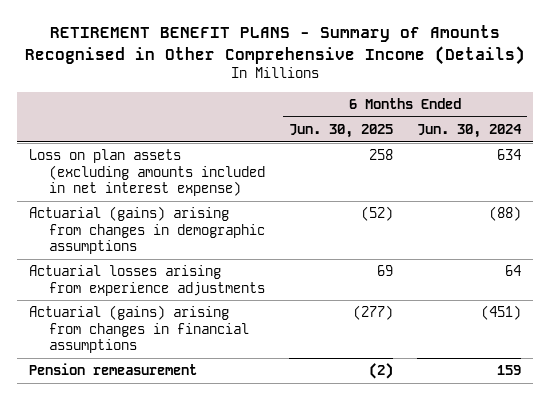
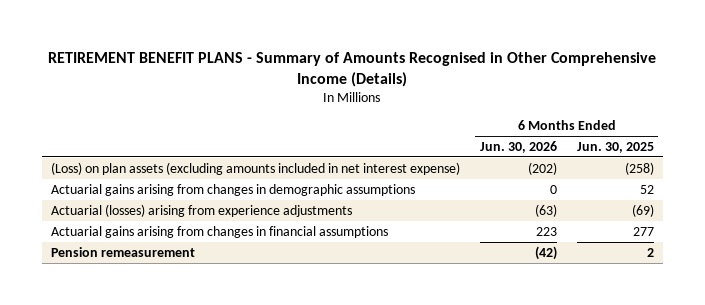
- | 6 Months Ended Jun. 30, 2025 | 6 Months Ended Jun. 30, 2024
+ | 6 Months Ended Jun. 30, 2026 | 6 Months Ended Jun. 30, 2025
- Loss on plan assets (excluding amounts included in net interest expense) | 258 | 634
- Actuarial (gains) arising from changes in demographic assumptions | (52) | (88)
- Actuarial losses arising from experience adjustments | 69 | 64
- Actuarial (gains) arising from changes in financial assumptions | (277) | (451)
- Pension remeasurement | (2) | 159
+ (Loss) on plan assets (excluding amounts included in net interest expense) | (202) | (258)
+ Actuarial gains arising from changes in demographic assumptions | 0 | 52
+ Actuarial (losses) arising from experience adjustments | (63) | (69)
+ Actuarial gains arising from changes in financial assumptions | 223 | 277
+ Pension remeasurement | (42) | 2

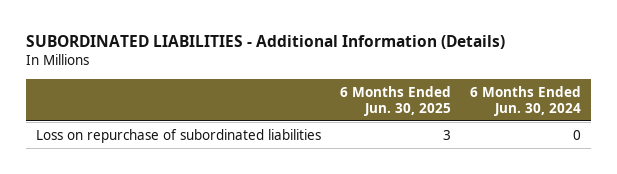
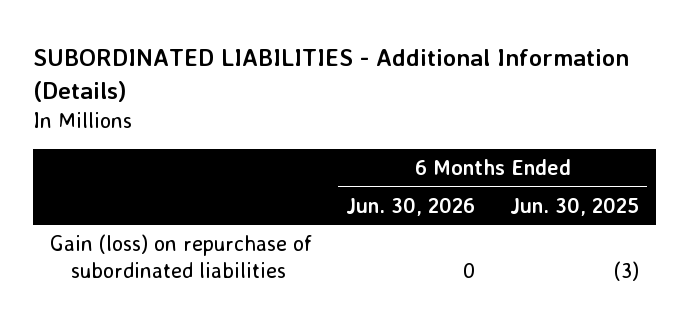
- | 6 Months Ended Jun. 30, 2025 | 6 Months Ended Jun. 30, 2024
+ | 6 Months Ended Jun. 30, 2026 | 6 Months Ended Jun. 30, 2025
- Loss on repurchase of subordinated liabilities | 3 | 0
+ Gain (loss) on repurchase of subordinated liabilities | 0 | (3)

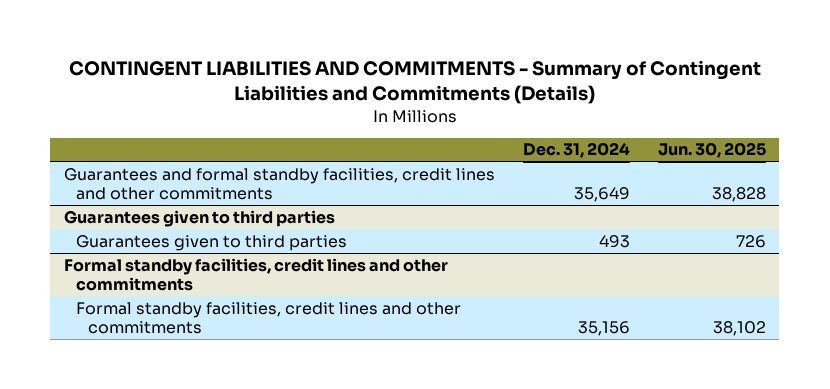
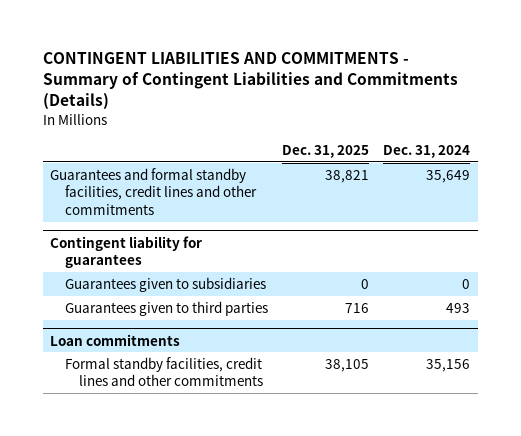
- | Dec. 31, 2024 | Jun. 30, 2025
+ | Dec. 31, 2025 | Dec. 31, 2024
- Guarantees given to third parties
+ Contingent liability for guarantees
+ Guarantees given to subsidiaries | 0 | 0
- Formal standby facilities, credit lines and other commitments
+ Loan commitments

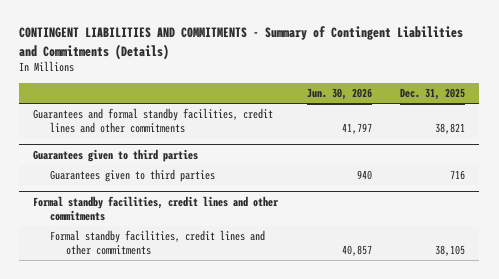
- | Dec. 31, 2025 | Dec. 31, 2024
+ | Jun. 30, 2026 | Dec. 31, 2025
- Contingent liability for guarantees
- Guarantees given to subsidiaries | 0 | 0
+ Guarantees given to third parties
- Loan commitments
+ Formal standby facilities, credit lines and other commitments

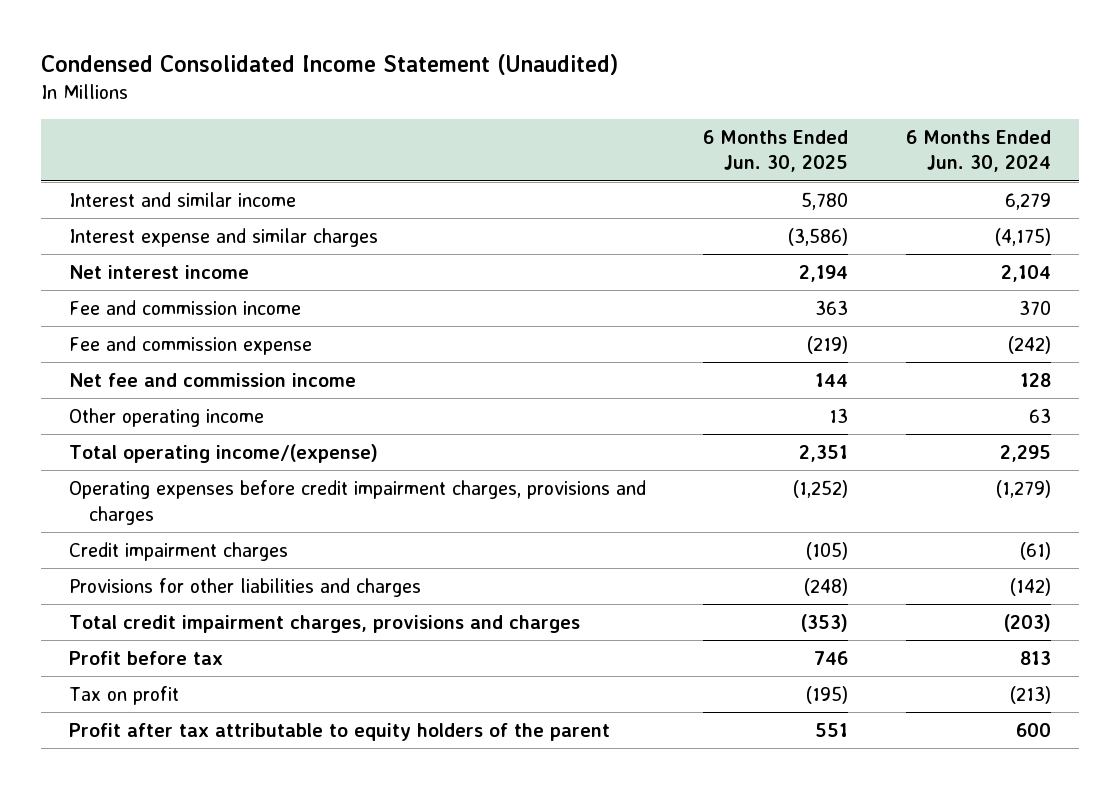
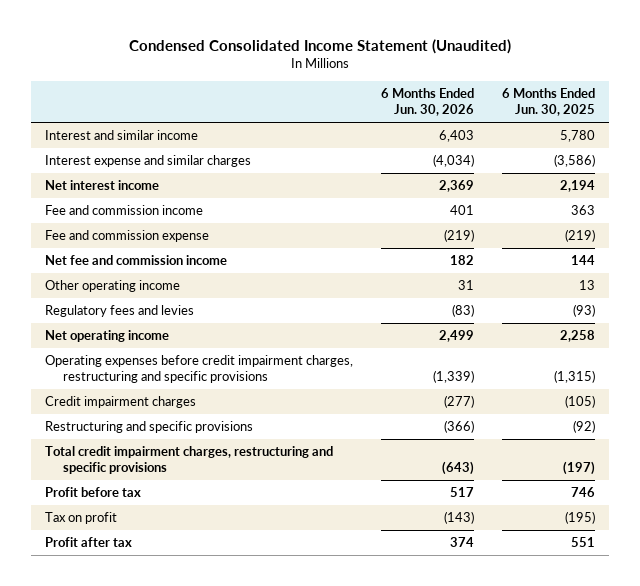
- | 6 Months Ended Jun. 30, 2025 | 6 Months Ended Jun. 30, 2024
+ | 6 Months Ended Jun. 30, 2026 | 6 Months Ended Jun. 30, 2025
- Total operating income/(expense) | 2,351 | 2,295
- Operating expenses before credit impairment charges, provisions and charges | (1,252) | (1,279)
+ Regulatory fees and levies | (83) | (93)
+ Net operating income | 2,499 | 2,258
+ Operating expenses before credit impairment charges, restructuring and specific provisions | (1,339) | (1,315)
- Provisions for other liabilities and charges | (248) | (142)
- Total credit impairment charges, provisions and charges | (353) | (203)
+ Restructuring and specific provisions | (366) | (92)
+ Total credit impairment charges, restructuring and specific provisions | (643) | (197)
- Profit after tax attributable to equity holders of the parent | 551 | 600
+ Profit after tax | 374 | 551

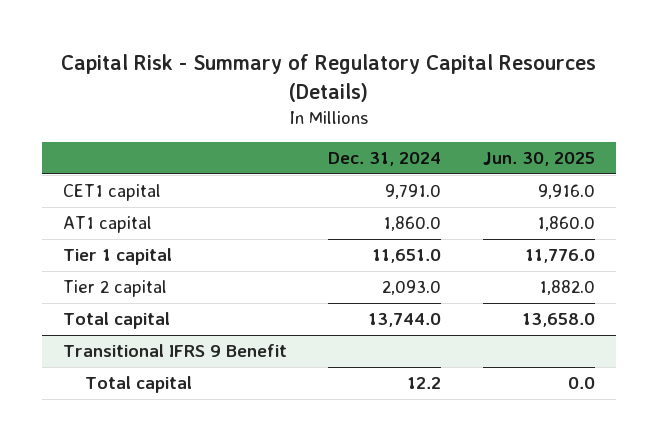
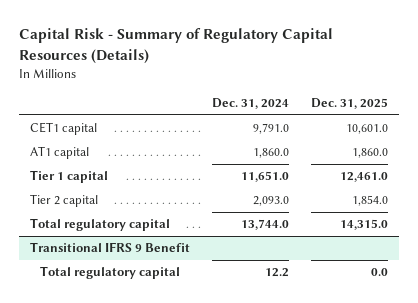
- | Dec. 31, 2024 | Jun. 30, 2025
+ | Dec. 31, 2024 | Dec. 31, 2025
- Total capital | 13,744.0 | 13,658.0
+ Total regulatory capital | 13,744.0 | 14,315.0
@ Transitional IFRS 9 Benefit
- Total capital | 12.2 | 0.0
+ Total regulatory capital | 12.2 | 0.0

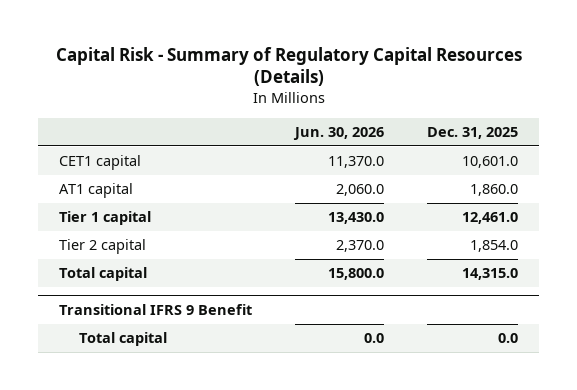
- | Dec. 31, 2024 | Dec. 31, 2025
+ | Jun. 30, 2026 | Dec. 31, 2025
- Total regulatory capital | 13,744.0 | 14,315.0
+ Total capital | 15,800.0 | 14,315.0
@ Transitional IFRS 9 Benefit
- Total regulatory capital | 12.2 | 0.0
+ Total capital | 0.0 | 0.0

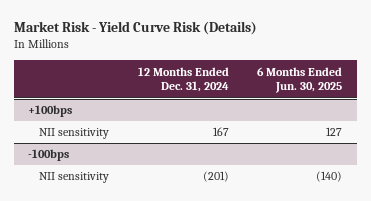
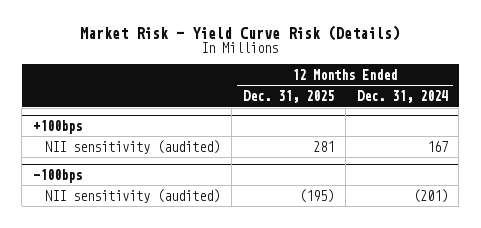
- | 12 Months Ended Dec. 31, 2024 | 6 Months Ended Jun. 30, 2025
+ | 12 Months Ended Dec. 31, 2025 | 12 Months Ended Dec. 31, 2024
@ +100bps
- NII sensitivity | 167 | 127
+ NII sensitivity (audited) | 281 | 167
@ -100bps
- NII sensitivity | (201) | (140)
+ NII sensitivity (audited) | (195) | (201)

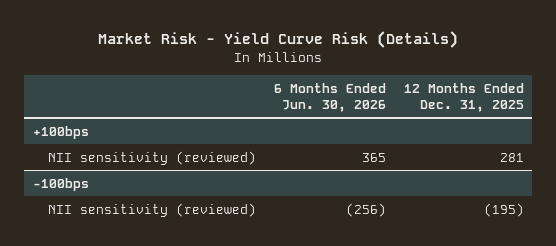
- | 12 Months Ended Dec. 31, 2025 | 12 Months Ended Dec. 31, 2024
+ | 6 Months Ended Jun. 30, 2026 | 12 Months Ended Dec. 31, 2025
@ +100bps
- NII sensitivity (audited) | 281 | 167
+ NII sensitivity (reviewed) | 365 | 281
@ -100bps
- NII sensitivity (audited) | (195) | (201)
+ NII sensitivity (reviewed) | (256) | (195)

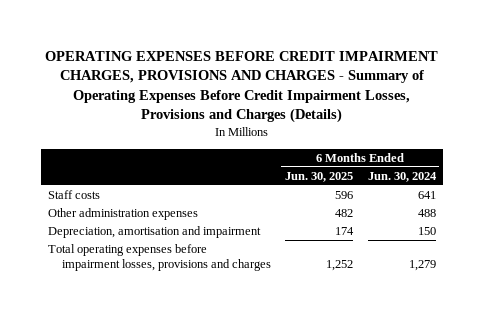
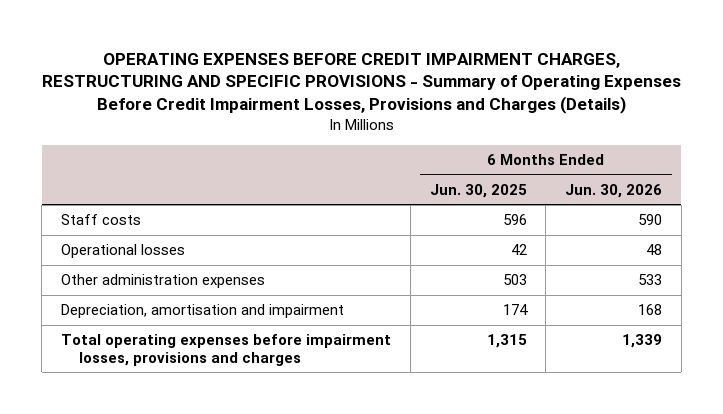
- OPERATING EXPENSES BEFORE CREDIT IMPAIRMENT CHARGES, PROVISIONS AND CHARGES - Summary of Operating Expenses Before Credit Impairment Losses, Provisions and Charges (Details)
+ OPERATING EXPENSES BEFORE CREDIT IMPAIRMENT CHARGES, RESTRUCTURING AND SPECIFIC PROVISIONS - Summary of Operating Expenses Before Credit Impairment Losses, Provisions and Charges (Details)
- | 6 Months Ended Jun. 30, 2025 | 6 Months Ended Jun. 30, 2024
+ | 6 Months Ended Jun. 30, 2025 | 6 Months Ended Jun. 30, 2026
- Other administration expenses | 482 | 488
+ Operational losses | 42 | 48
+ Other administration expenses | 503 | 533
- Total operating expenses before impairment losses, provisions and charges | 1,252 | 1,279
+ Total operating expenses before impairment losses, provisions and charges | 1,315 | 1,339

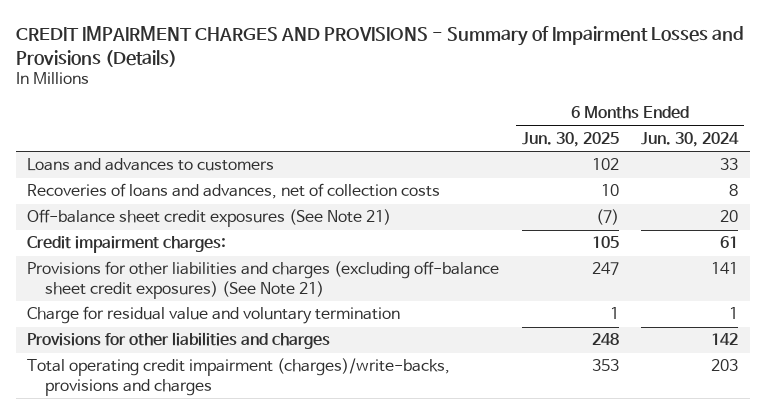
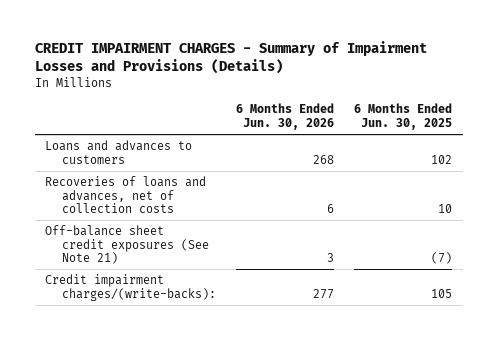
- CREDIT IMPAIRMENT CHARGES AND PROVISIONS - Summary of Impairment Losses and Provisions (Details)
+ CREDIT IMPAIRMENT CHARGES - Summary of Impairment Losses and Provisions (Details)
- | 6 Months Ended Jun. 30, 2025 | 6 Months Ended Jun. 30, 2024
+ | 6 Months Ended Jun. 30, 2026 | 6 Months Ended Jun. 30, 2025
- Credit impairment charges: | 105 | 61
- Provisions for other liabilities and charges (excluding off-balance sheet credit exposures) (See Note 21) | 247 | 141
- Charge for residual value and voluntary termination | 1 | 1
- Provisions for other liabilities and charges | 248 | 142
- Total operating credit impairment (charges)/write-backs, provisions and charges | 353 | 203
+ Credit impairment charges/(write-backs): | 277 | 105

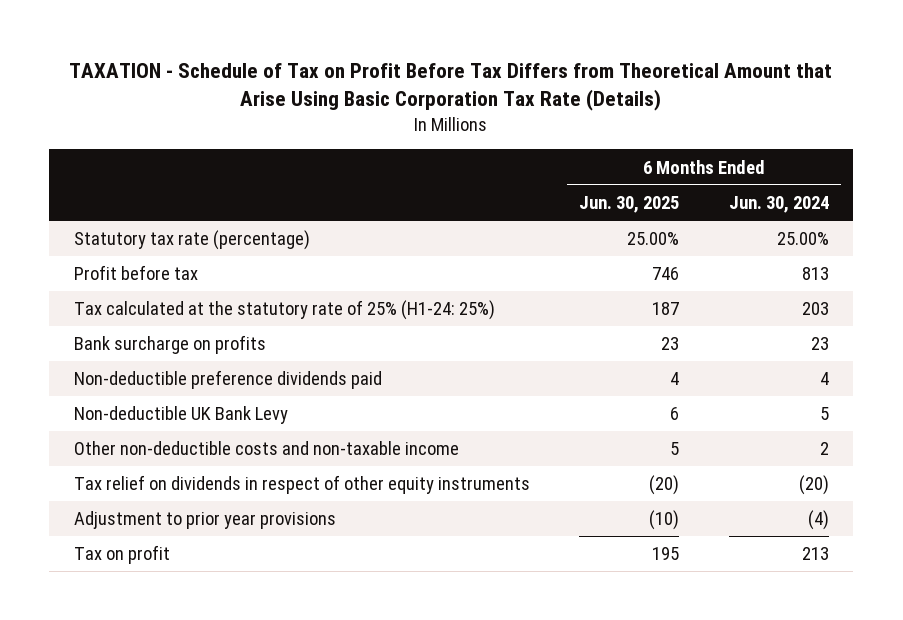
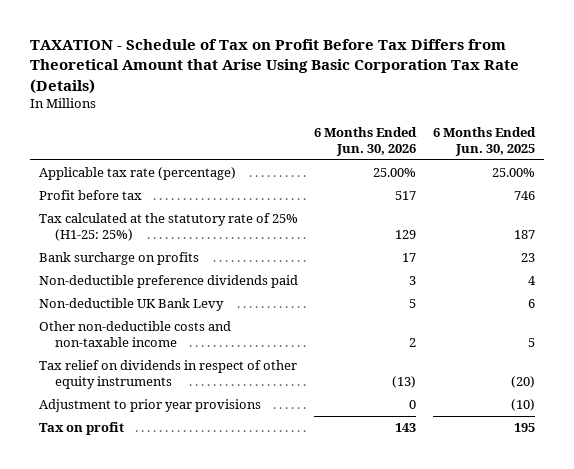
- | 6 Months Ended Jun. 30, 2025 | 6 Months Ended Jun. 30, 2024
+ | 6 Months Ended Jun. 30, 2026 | 6 Months Ended Jun. 30, 2025
- Statutory tax rate (percentage) | 25.00% | 25.00%
+ Applicable tax rate (percentage) | 25.00% | 25.00%
- Tax calculated at the statutory rate of 25% (H1-24: 25%) | 187 | 203
+ Tax calculated at the statutory rate of 25% (H1-25: 25%) | 129 | 187

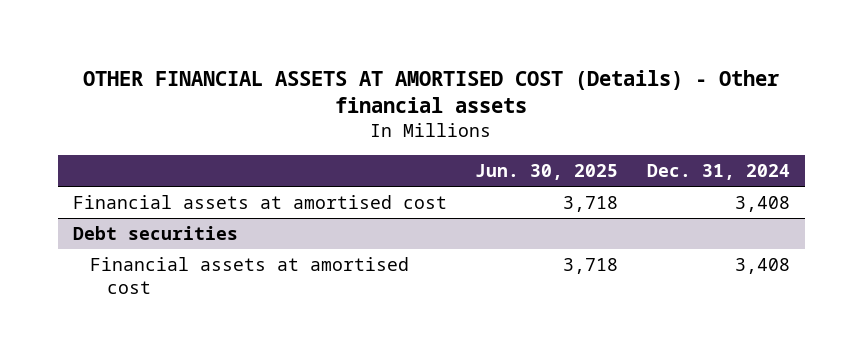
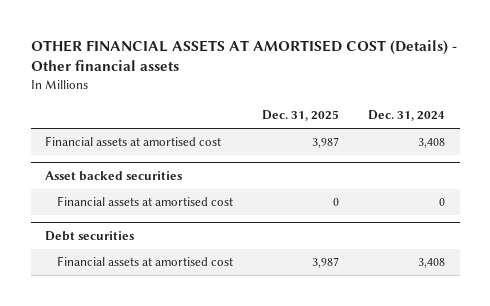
- | Jun. 30, 2025 | Dec. 31, 2024
+ | Dec. 31, 2025 | Dec. 31, 2024
+ Asset backed securities
+ Financial assets at amortised cost | 0 | 0

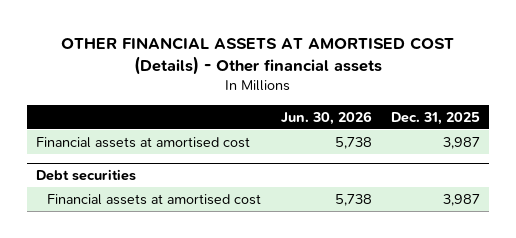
- | Dec. 31, 2025 | Dec. 31, 2024
+ | Jun. 30, 2026 | Dec. 31, 2025
- Asset backed securities
- Financial assets at amortised cost | 0 | 0

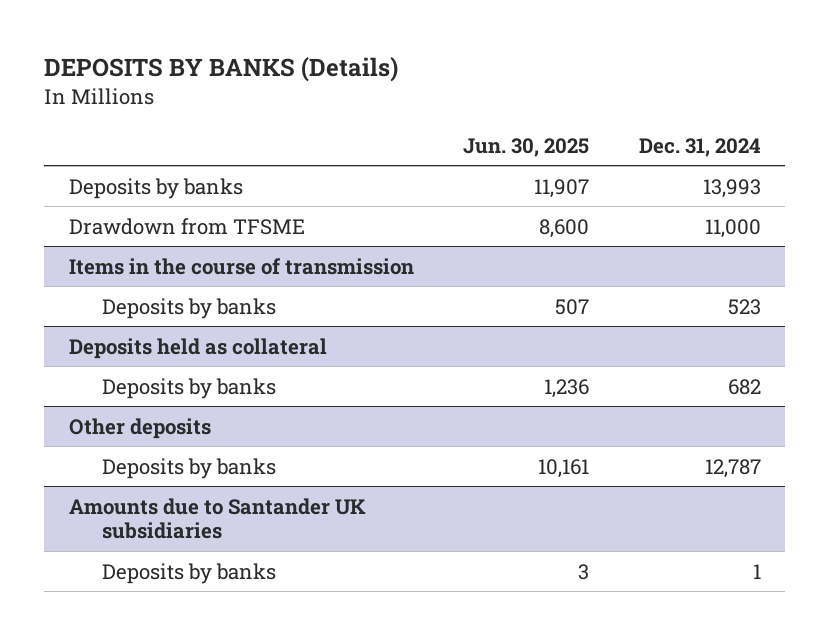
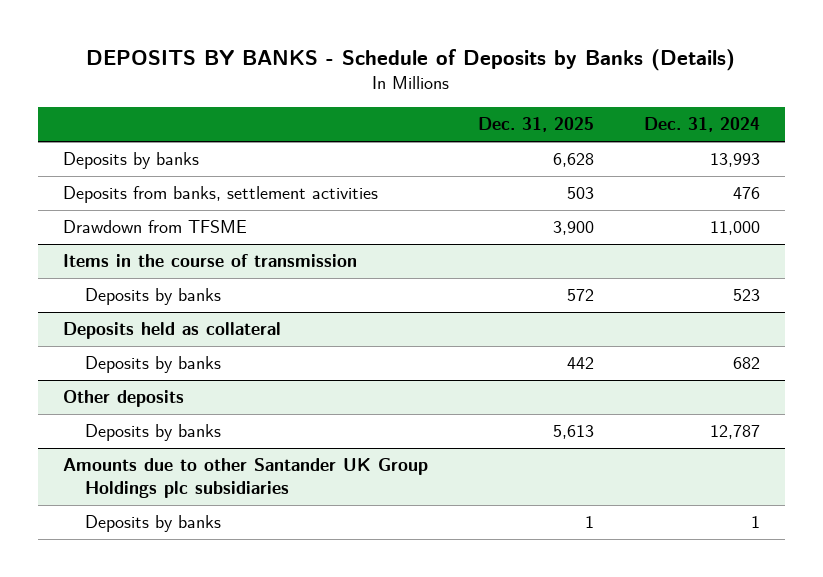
- DEPOSITS BY BANKS (Details)
+ DEPOSITS BY BANKS - Schedule of Deposits by Banks (Details)
- | Jun. 30, 2025 | Dec. 31, 2024
+ | Dec. 31, 2025 | Dec. 31, 2024
+ Deposits from banks, settlement activities | 503 | 476
- Amounts due to Santander UK subsidiaries
+ Amounts due to other Santander UK Group Holdings plc subsidiaries

